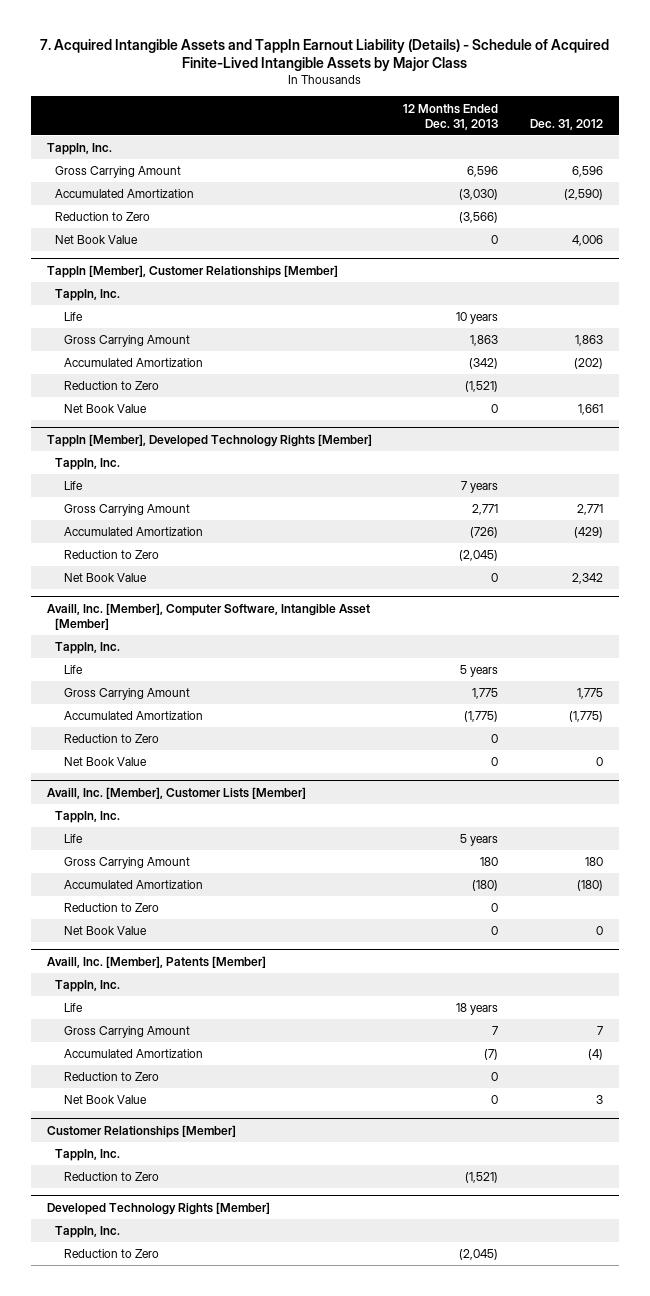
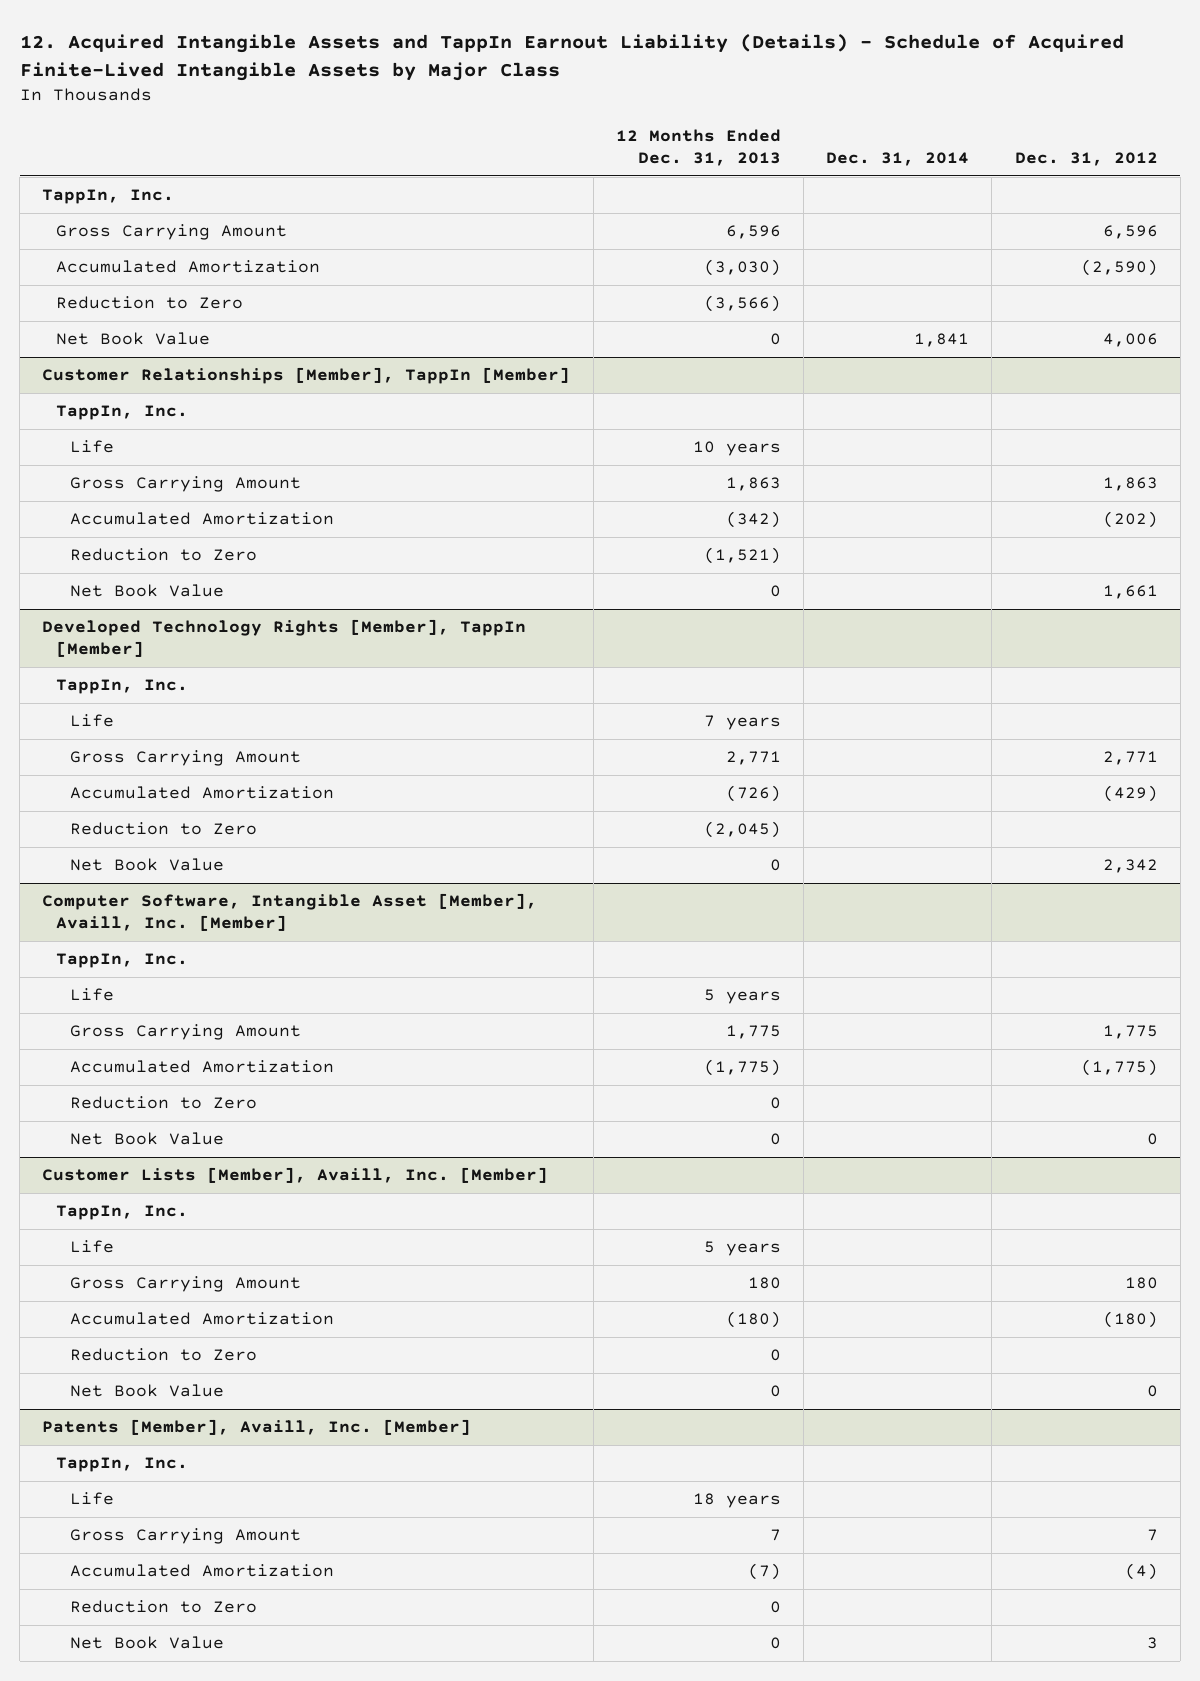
- 7. Acquired Intangible Assets and TappIn Earnout Liability (Details) - Schedule of Acquired Finite-Lived Intangible Assets by Major Class
+ 12. Acquired Intangible Assets and TappIn Earnout Liability (Details) - Schedule of Acquired Finite-Lived Intangible Assets by Major Class
- | 12 Months Ended Dec. 31, 2013 | Dec. 31, 2012
+ | 12 Months Ended Dec. 31, 2013 | Dec. 31, 2014 | Dec. 31, 2012
- TappIn [Member], Customer Relationships [Member]
+ Customer Relationships [Member], TappIn [Member]
- TappIn [Member], Developed Technology Rights [Member]
+ Developed Technology Rights [Member], TappIn [Member]
- Availl, Inc. [Member], Computer Software, Intangible Asset [Member]
+ Computer Software, Intangible Asset [Member], Availl, Inc. [Member]
- Availl, Inc. [Member], Customer Lists [Member]
+ Customer Lists [Member], Availl, Inc. [Member]
- Availl, Inc. [Member], Patents [Member]
+ Patents [Member], Availl, Inc. [Member]
- Customer Relationships [Member]
- TappIn, Inc.
- Reduction to Zero | (1,521) |
- Developed Technology Rights [Member]
- TappIn, Inc.
- Reduction to Zero | (2,045) |

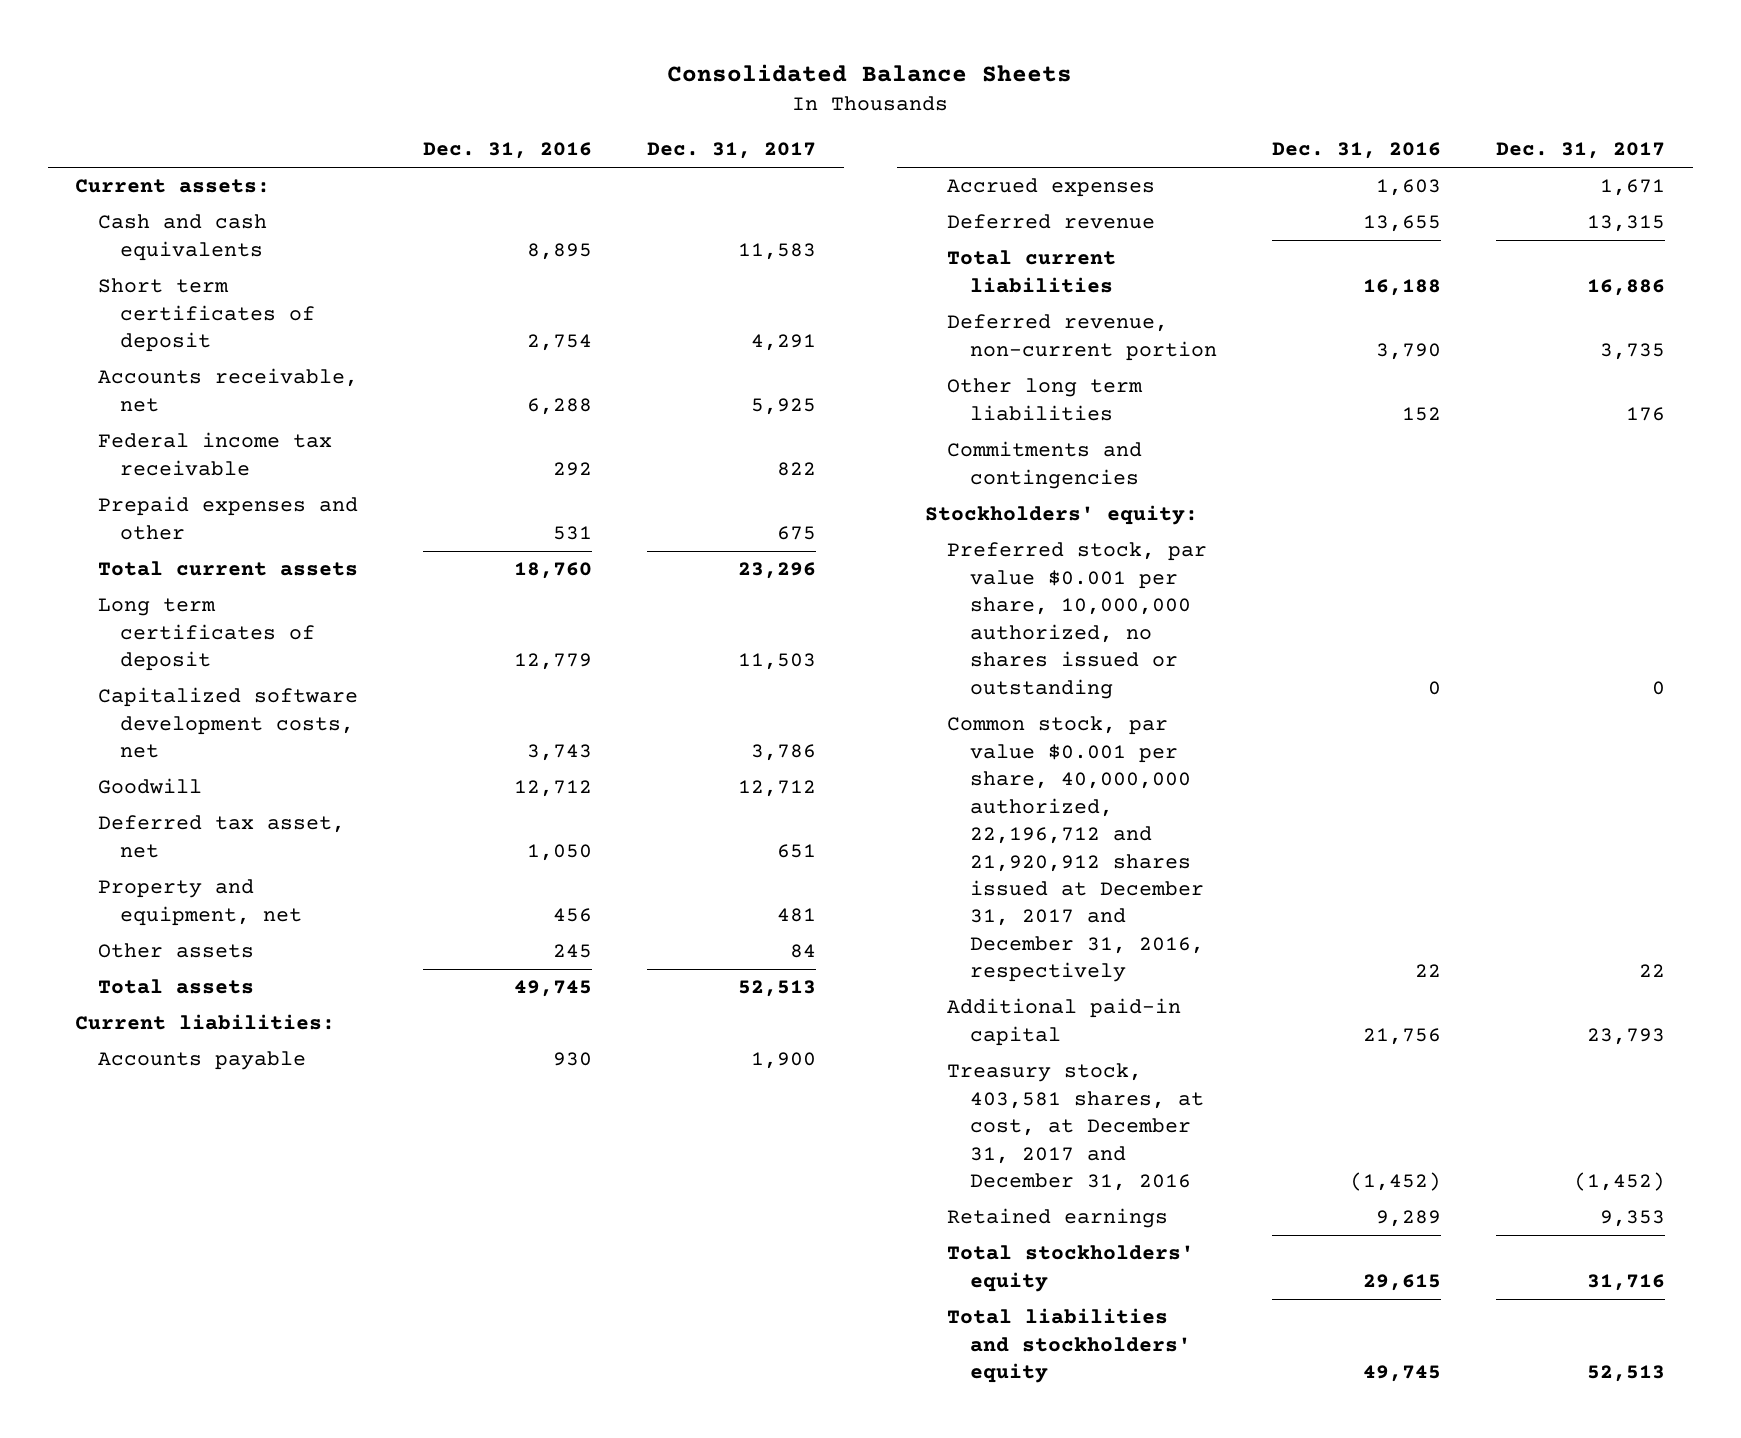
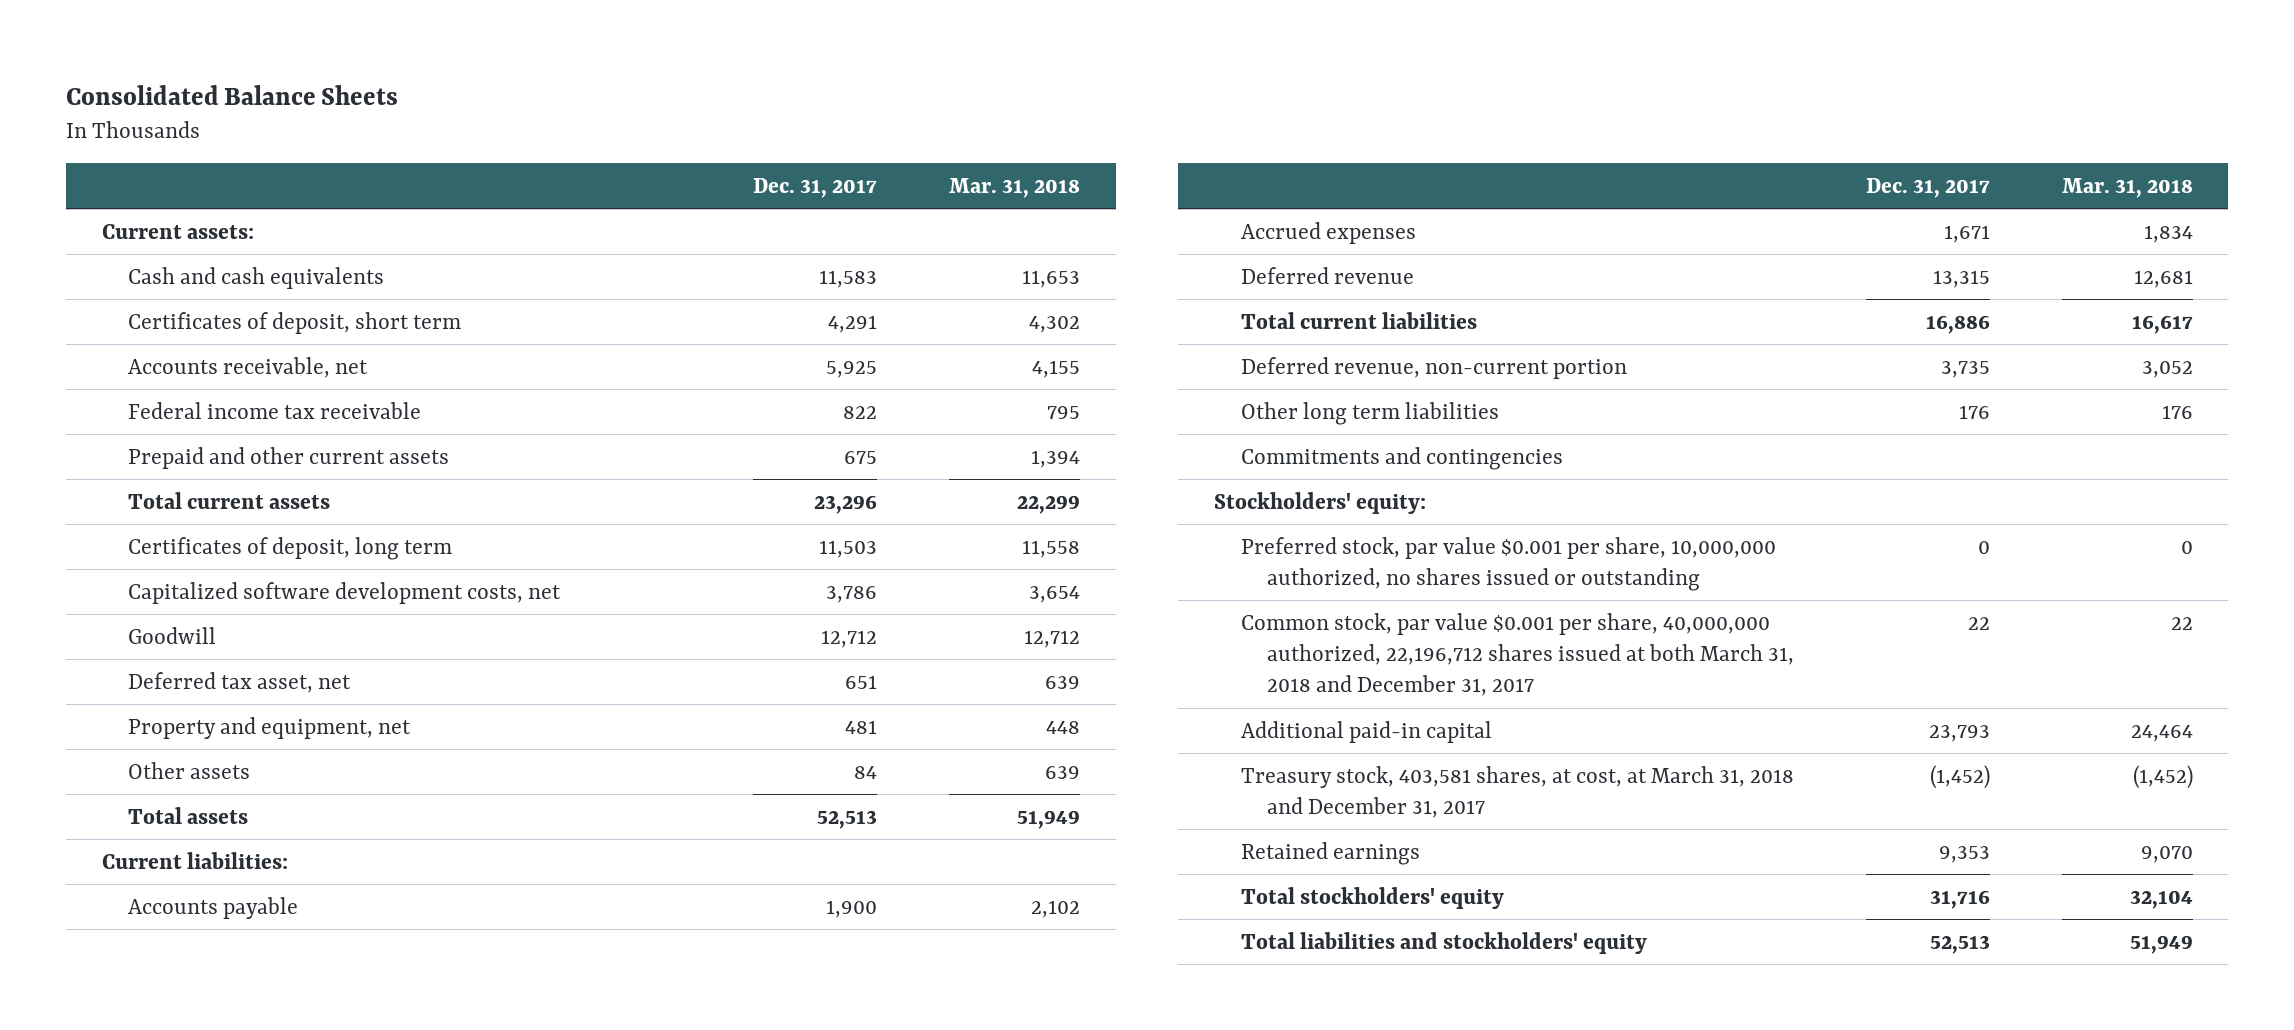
- | Dec. 31, 2016 | Dec. 31, 2017
+ | Dec. 31, 2017 | Mar. 31, 2018
- Short term certificates of deposit | 2,754 | 4,291
+ Certificates of deposit, short term | 4,291 | 4,302
- Prepaid expenses and other | 531 | 675
+ Prepaid and other current assets | 675 | 1,394
- Long term certificates of deposit | 12,779 | 11,503
+ Certificates of deposit, long term | 11,503 | 11,558
- Common stock, par value $0.001 per share, 40,000,000 authorized, 22,196,712 and 21,920,912 shares issued at December 31, 2017 and December 31, 2016, respectively | 22 | 22
+ Common stock, par value $0.001 per share, 40,000,000 authorized, 22,196,712 shares issued at both March 31, 2018 and December 31, 2017 | 22 | 22
- Treasury stock, 403,581 shares, at cost, at December 31, 2017 and December 31, 2016 | (1,452) | (1,452)
+ Treasury stock, 403,581 shares, at cost, at March 31, 2018 and December 31, 2017 | (1,452) | (1,452)

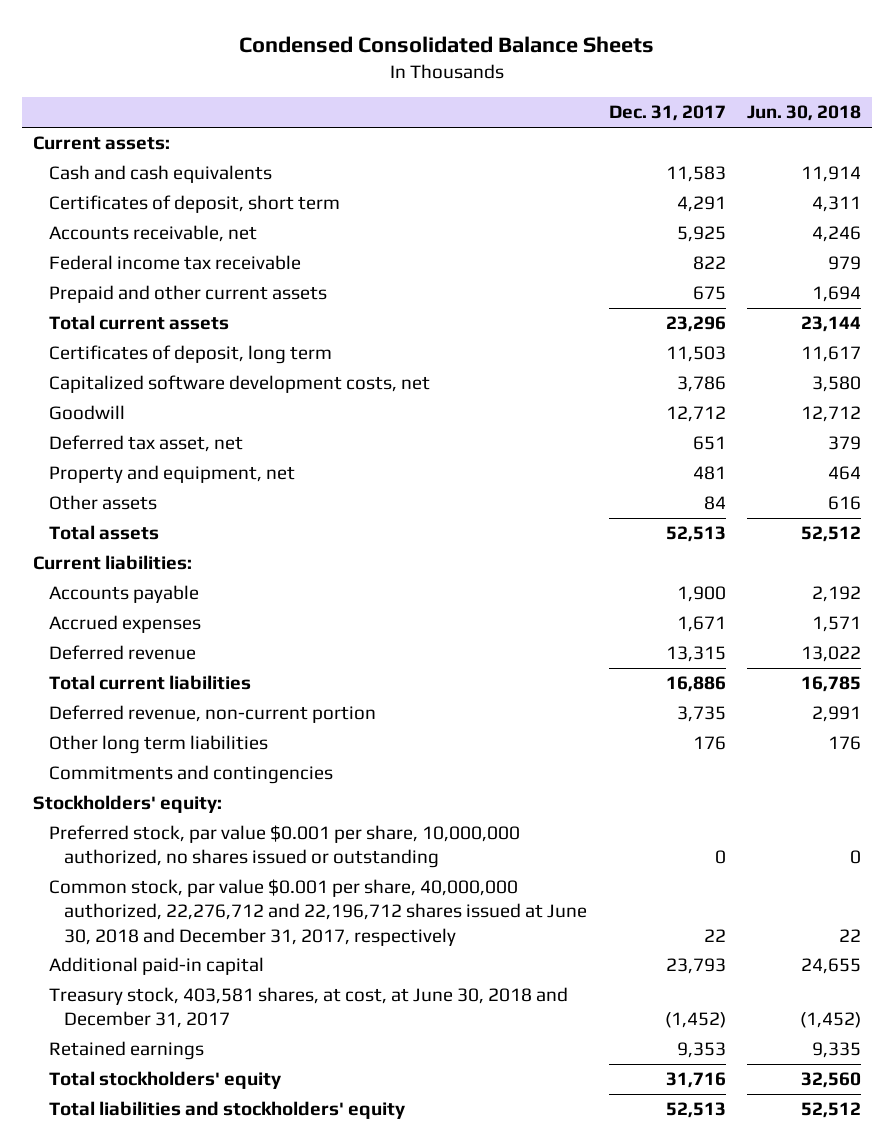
- Consolidated Balance Sheets
+ Condensed Consolidated Balance Sheets
- | Dec. 31, 2017 | Mar. 31, 2018
+ | Dec. 31, 2017 | Jun. 30, 2018
- Common stock, par value $0.001 per share, 40,000,000 authorized, 22,196,712 shares issued at both March 31, 2018 and December 31, 2017 | 22 | 22
+ Common stock, par value $0.001 per share, 40,000,000 authorized, 22,276,712 and 22,196,712 shares issued at June 30, 2018 and December 31, 2017, respectively | 22 | 22
- Treasury stock, 403,581 shares, at cost, at March 31, 2018 and December 31, 2017 | (1,452) | (1,452)
+ Treasury stock, 403,581 shares, at cost, at June 30, 2018 and December 31, 2017 | (1,452) | (1,452)

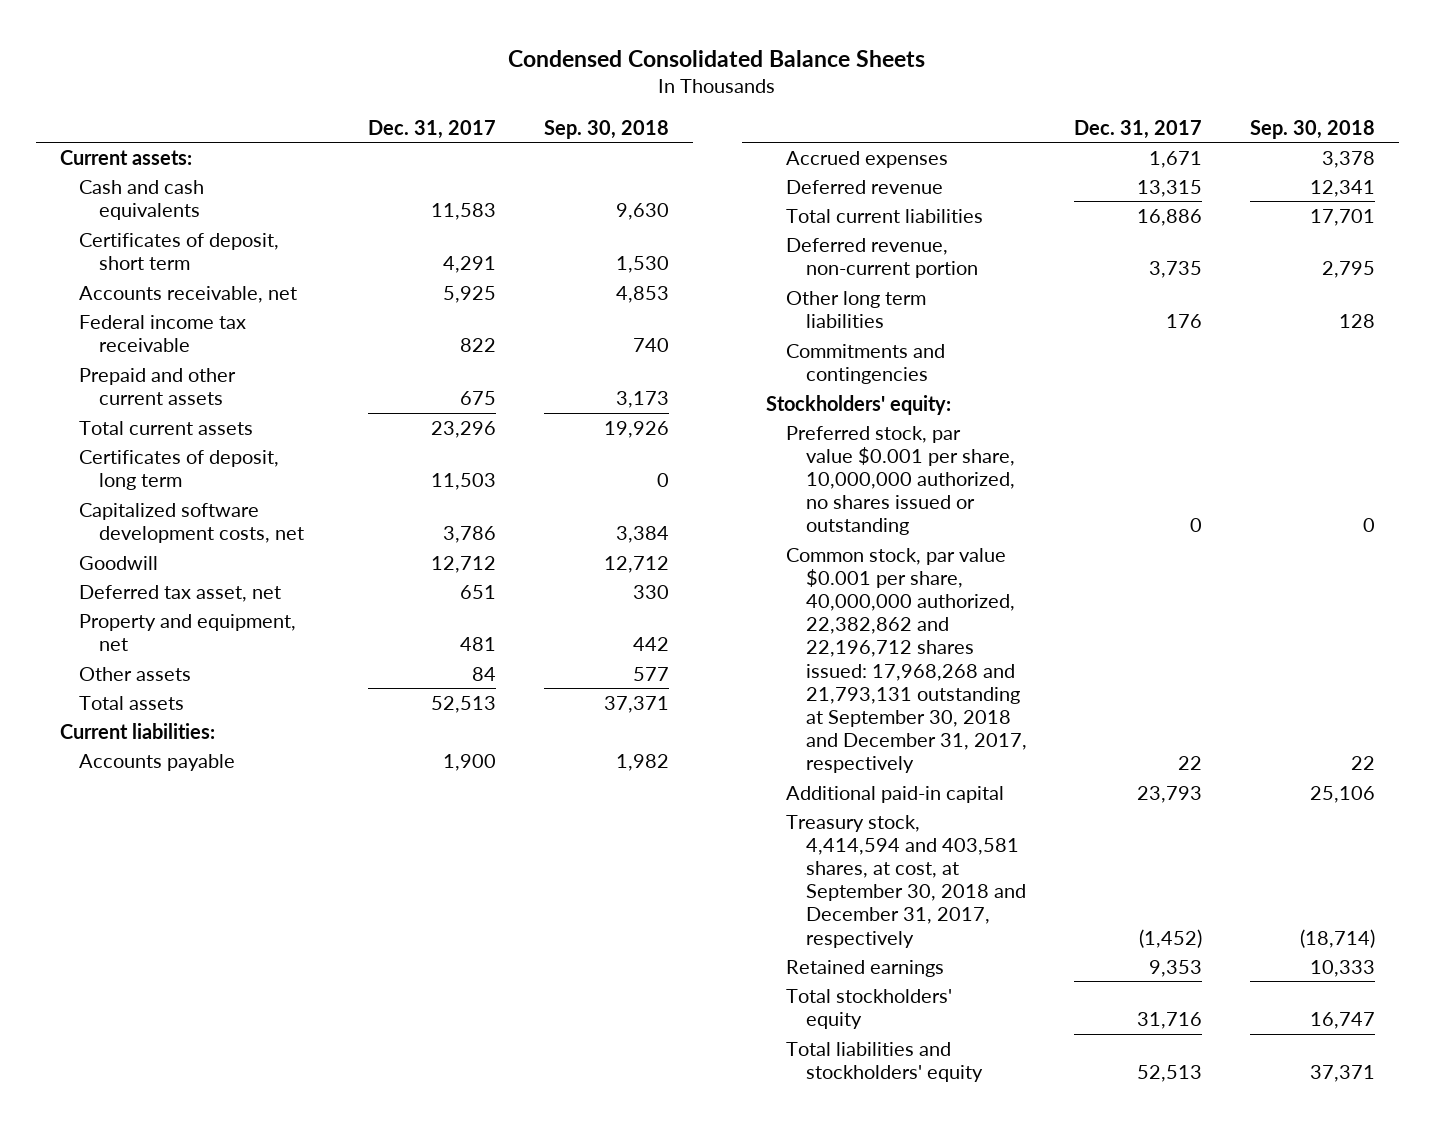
- | Dec. 31, 2017 | Jun. 30, 2018
+ | Dec. 31, 2017 | Sep. 30, 2018
- Common stock, par value $0.001 per share, 40,000,000 authorized, 22,276,712 and 22,196,712 shares issued at June 30, 2018 and December 31, 2017, respectively | 22 | 22
+ Common stock, par value $0.001 per share, 40,000,000 authorized, 22,382,862 and 22,196,712 shares issued: 17,968,268 and 21,793,131 outstanding at September 30, 2018 and December 31, 2017, respectively | 22 | 22
- Treasury stock, 403,581 shares, at cost, at June 30, 2018 and December 31, 2017 | (1,452) | (1,452)
+ Treasury stock, 4,414,594 and 403,581 shares, at cost, at September 30, 2018 and December 31, 2017, respectively | (1,452) | (18,714)

